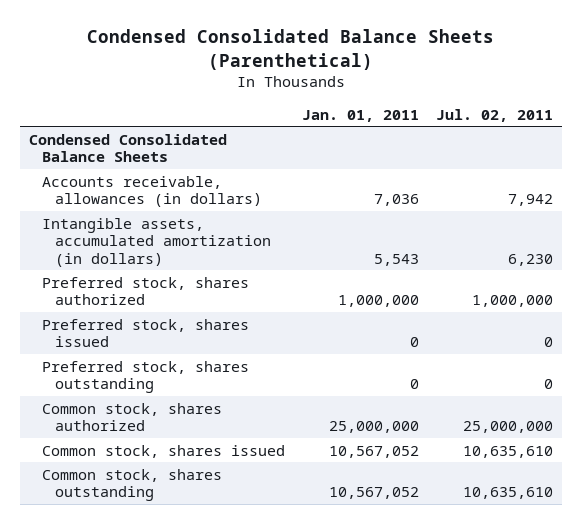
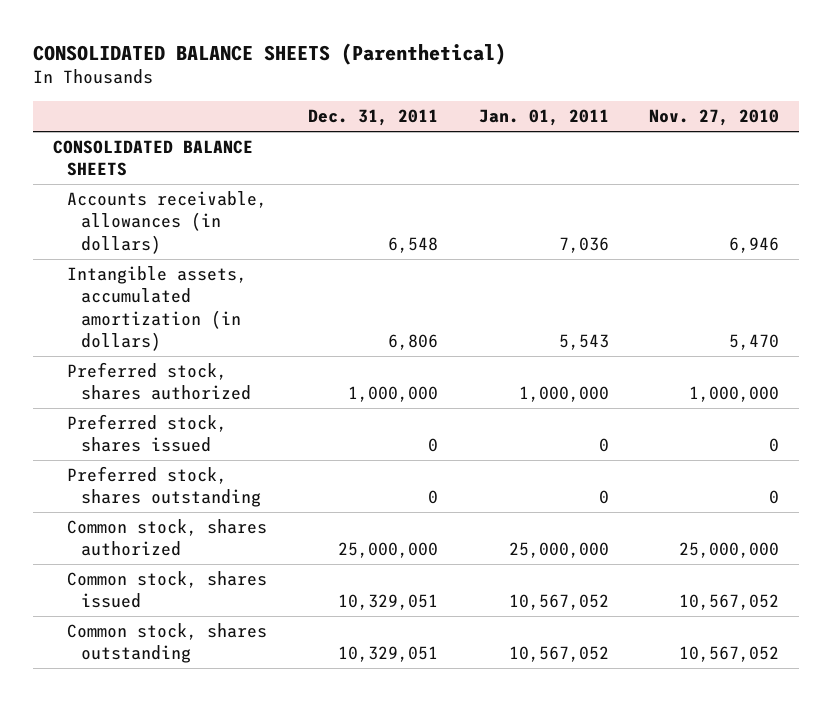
- Condensed Consolidated Balance Sheets (Parenthetical)
+ CONSOLIDATED BALANCE SHEETS (Parenthetical)
- | Jan. 01, 2011 | Jul. 02, 2011
+ | Dec. 31, 2011 | Jan. 01, 2011 | Nov. 27, 2010
- Condensed Consolidated Balance Sheets
+ CONSOLIDATED BALANCE SHEETS

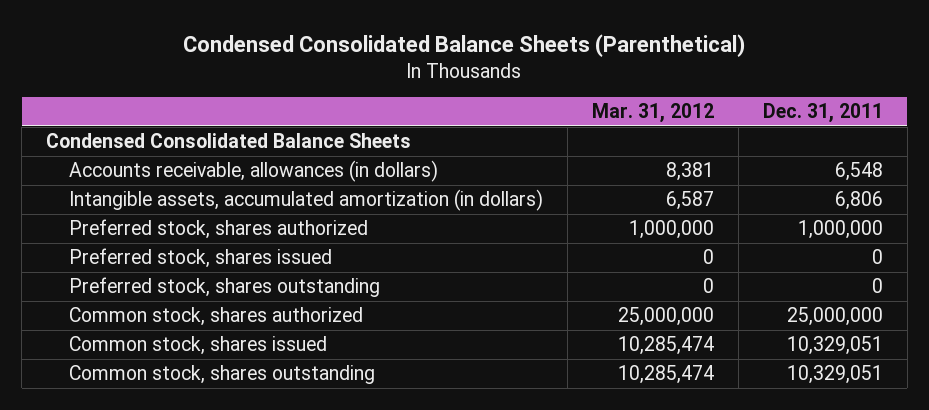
- CONSOLIDATED BALANCE SHEETS (Parenthetical)
+ Condensed Consolidated Balance Sheets (Parenthetical)
- | Dec. 31, 2011 | Jan. 01, 2011 | Nov. 27, 2010
+ | Mar. 31, 2012 | Dec. 31, 2011
- CONSOLIDATED BALANCE SHEETS
+ Condensed Consolidated Balance Sheets

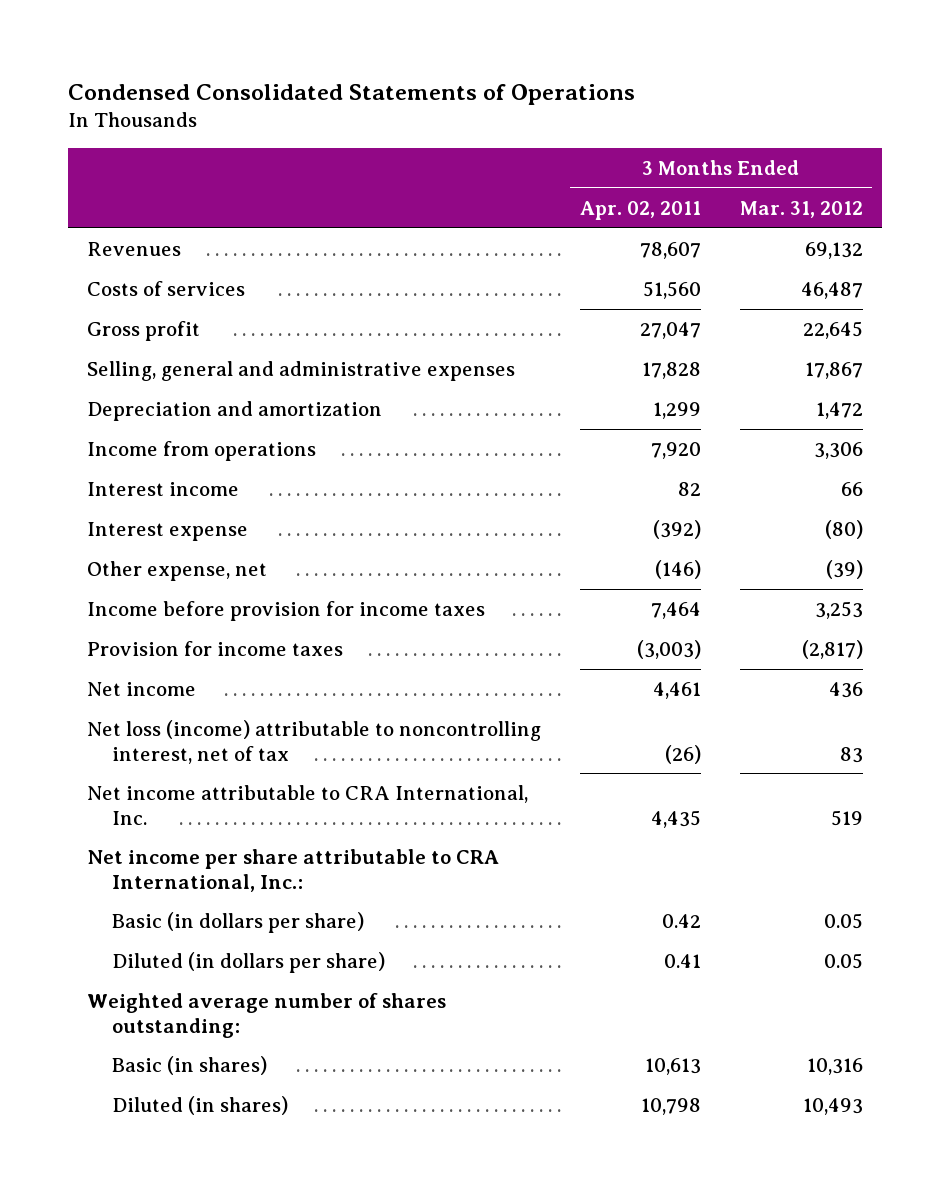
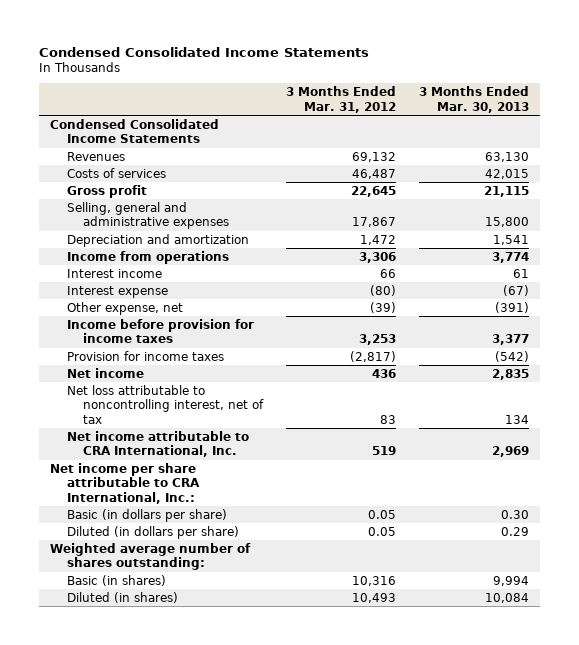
- Condensed Consolidated Statements of Operations
+ Condensed Consolidated Income Statements
- | 3 Months Ended Apr. 02, 2011 | 3 Months Ended Mar. 31, 2012
+ | 3 Months Ended Mar. 31, 2012 | 3 Months Ended Mar. 30, 2013
+ Condensed Consolidated Income Statements
- Net loss (income) attributable to noncontrolling interest, net of tax | (26) | 83
+ Net loss attributable to noncontrolling interest, net of tax | 83 | 134

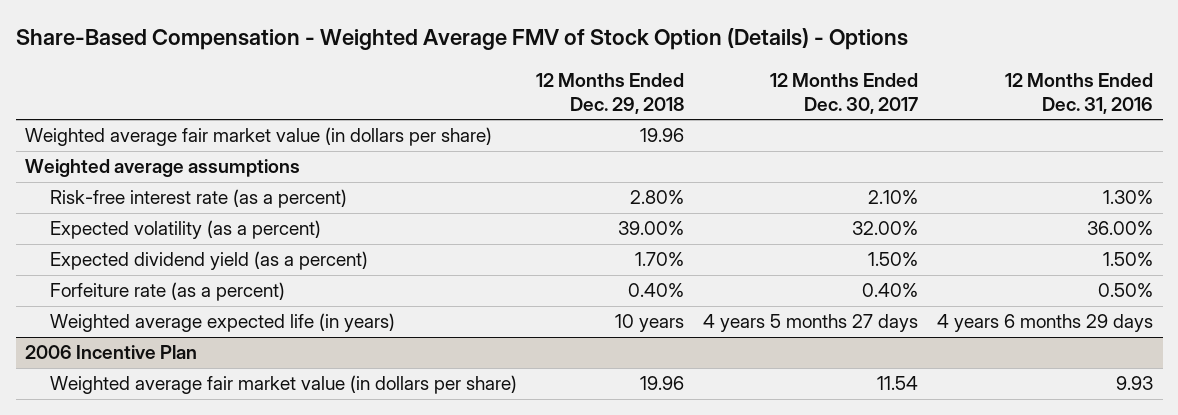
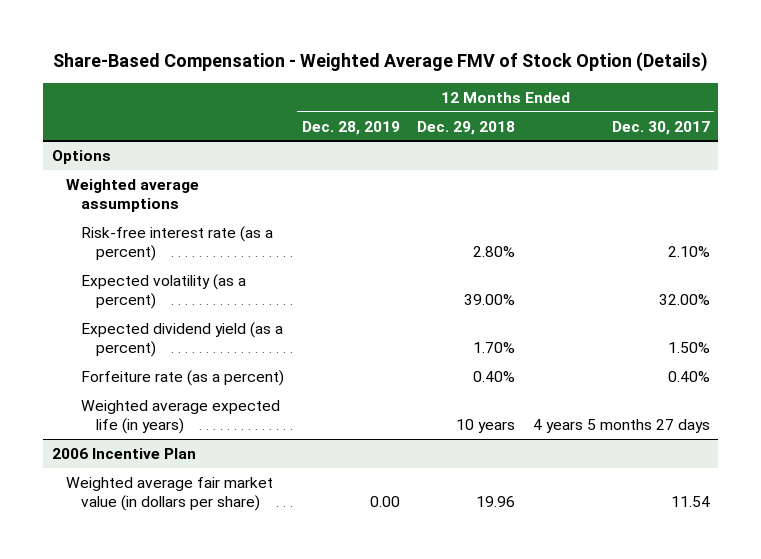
- Share-Based Compensation - Weighted Average FMV of Stock Option (Details) - Options
+ Share-Based Compensation - Weighted Average FMV of Stock Option (Details)
- | 12 Months Ended Dec. 29, 2018 | 12 Months Ended Dec. 30, 2017 | 12 Months Ended Dec. 31, 2016
+ | 12 Months Ended Dec. 28, 2019 | 12 Months Ended Dec. 29, 2018 | 12 Months Ended Dec. 30, 2017
- Weighted average fair market value (in dollars per share) | 19.96 | |
+ Options

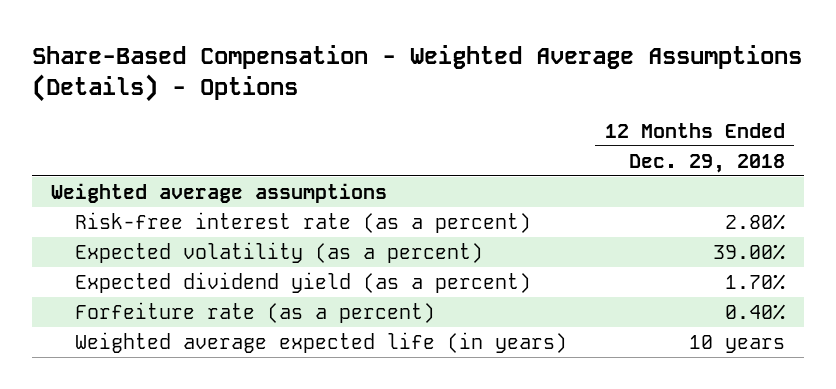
- Share-Based Compensation - Weighted Average FMV of Stock Option (Details)
+ Share-Based Compensation - Weighted Average Assumptions (Details) - Options
- | 12 Months Ended Dec. 28, 2019 | 12 Months Ended Dec. 29, 2018 | 12 Months Ended Dec. 30, 2017
+ | 12 Months Ended Dec. 29, 2018
- Options
- 2006 Incentive Plan
- Weighted average fair market value (in dollars per share) | 0.00 | 19.96 | 11.54

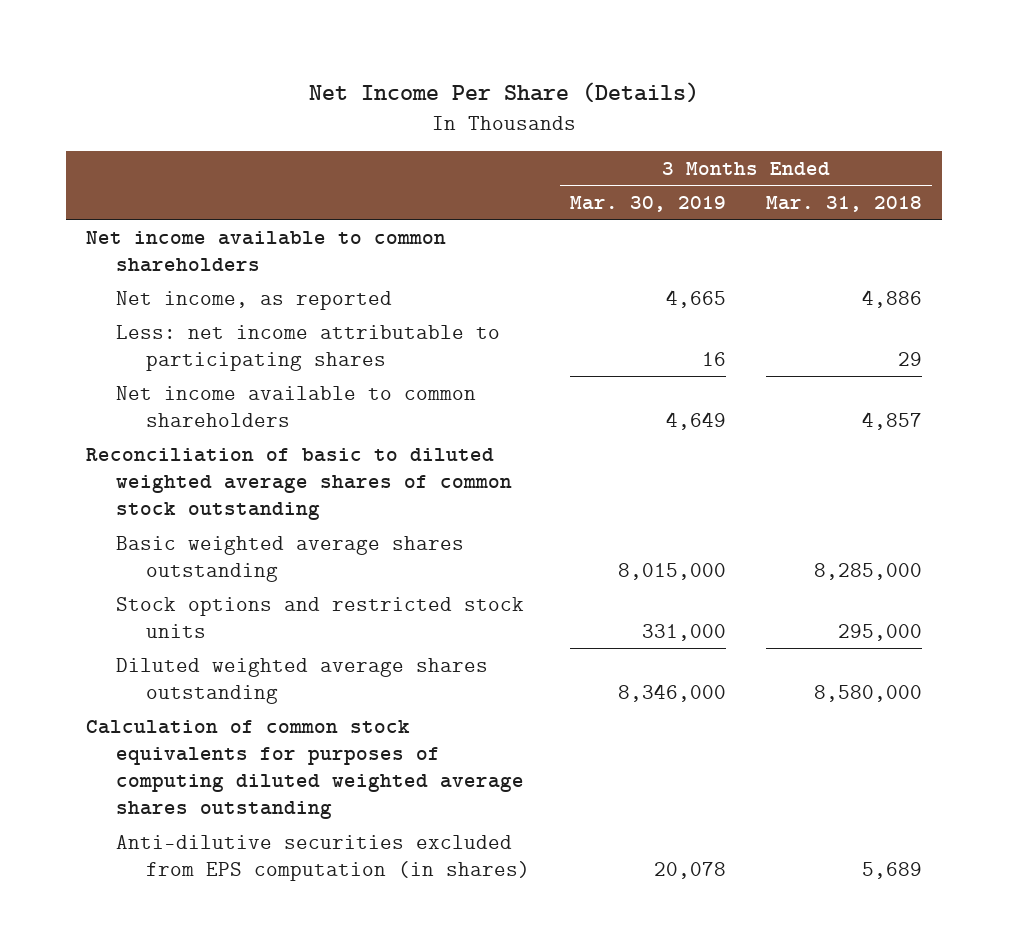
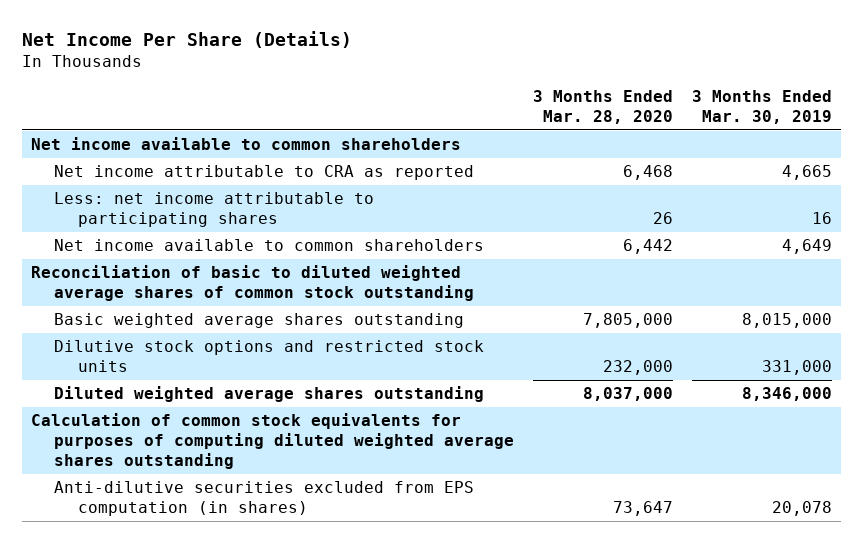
- | 3 Months Ended Mar. 30, 2019 | 3 Months Ended Mar. 31, 2018
+ | 3 Months Ended Mar. 28, 2020 | 3 Months Ended Mar. 30, 2019
- Net income, as reported | 4,665 | 4,886
+ Net income attributable to CRA as reported | 6,468 | 4,665
- Stock options and restricted stock units | 331,000 | 295,000
+ Dilutive stock options and restricted stock units | 232,000 | 331,000

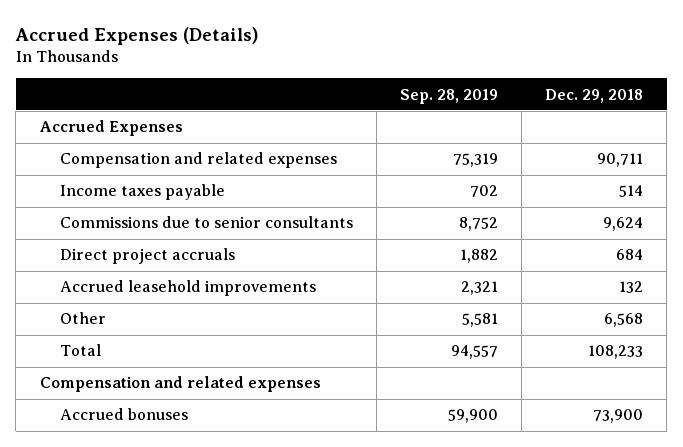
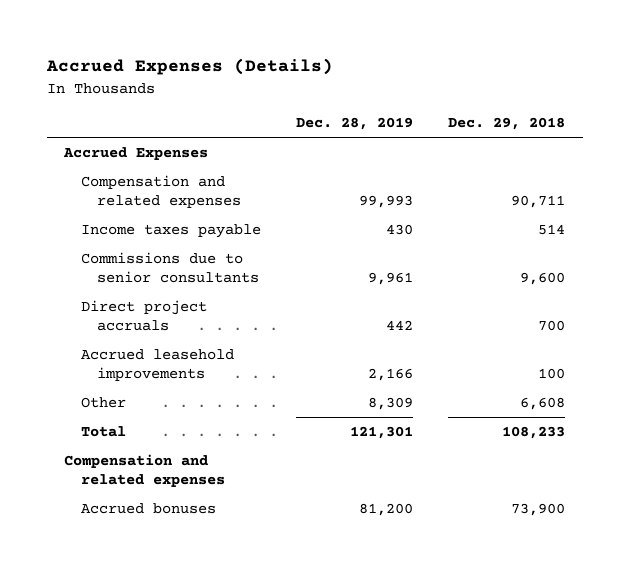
- | Sep. 28, 2019 | Dec. 29, 2018
+ | Dec. 28, 2019 | Dec. 29, 2018
- Commissions due to senior consultants | 8,752 | 9,624
- Direct project accruals | 1,882 | 684
- Accrued leasehold improvements | 2,321 | 132
- Other | 5,581 | 6,568
+ Commissions due to senior consultants | 9,961 | 9,600
+ Direct project accruals | 442 | 700
+ Accrued leasehold improvements | 2,166 | 100
+ Other | 8,309 | 6,608

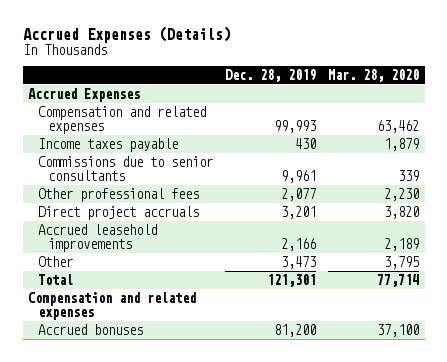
- | Dec. 28, 2019 | Dec. 29, 2018
+ | Dec. 28, 2019 | Mar. 28, 2020
- Direct project accruals | 442 | 700
+ Other professional fees | 2,077 | 2,230
+ Direct project accruals | 3,201 | 3,820
- Other | 8,309 | 6,608
+ Other | 3,473 | 3,795

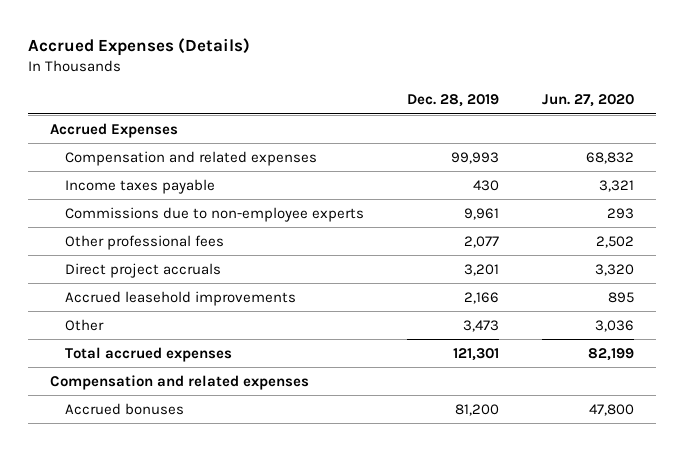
- | Dec. 28, 2019 | Mar. 28, 2020
+ | Dec. 28, 2019 | Jun. 27, 2020
- Commissions due to senior consultants | 9,961 | 339
+ Commissions due to non-employee experts | 9,961 | 293
- Total | 121,301 | 77,714
+ Total accrued expenses | 121,301 | 82,199

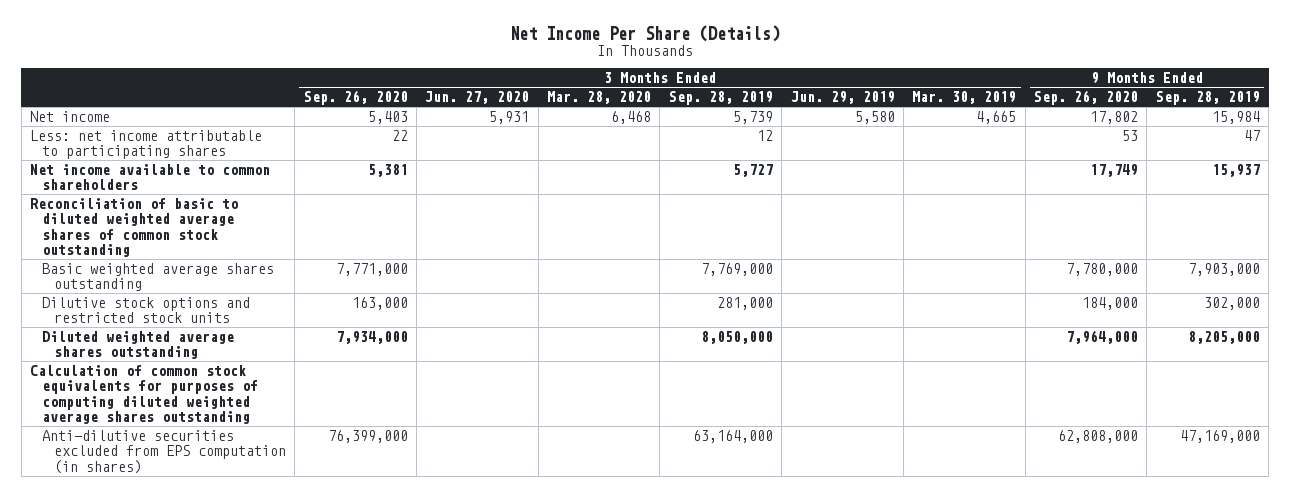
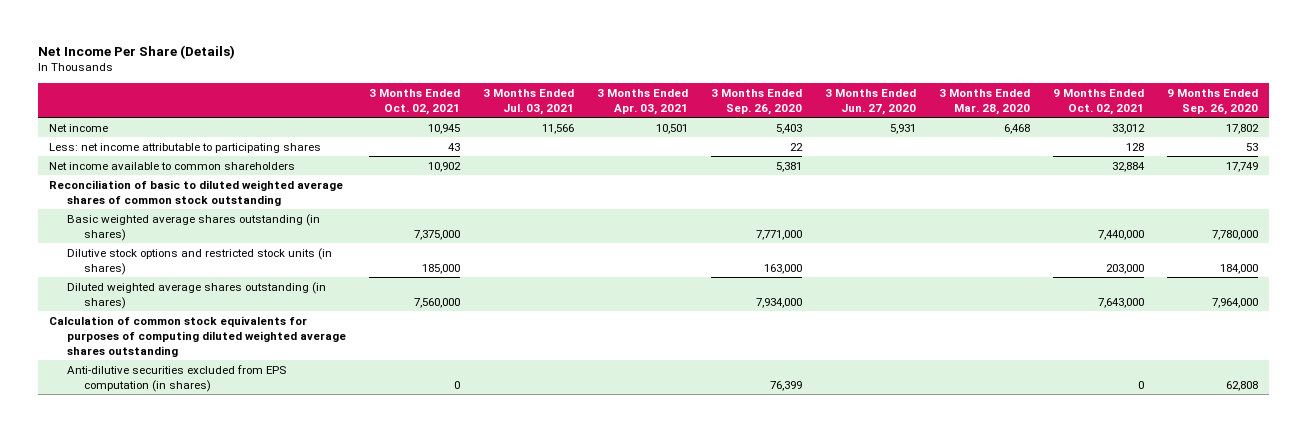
- | 3 Months Ended Sep. 26, 2020 | 3 Months Ended Jun. 27, 2020 | 3 Months Ended Mar. 28, 2020 | 3 Months Ended Sep. 28, 2019 | 3 Months Ended Jun. 29, 2019 | 3 Months Ended Mar. 30, 2019 | 9 Months Ended Sep. 26, 2020 | 9 Months Ended Sep. 28, 2019
+ | 3 Months Ended Oct. 02, 2021 | 3 Months Ended Jul. 03, 2021 | 3 Months Ended Apr. 03, 2021 | 3 Months Ended Sep. 26, 2020 | 3 Months Ended Jun. 27, 2020 | 3 Months Ended Mar. 28, 2020 | 9 Months Ended Oct. 02, 2021 | 9 Months Ended Sep. 26, 2020
- Basic weighted average shares outstanding | 7,771,000 | | | 7,769,000 | | | 7,780,000 | 7,903,000
- Dilutive stock options and restricted stock units | 163,000 | | | 281,000 | | | 184,000 | 302,000
- Diluted weighted average shares outstanding | 7,934,000 | | | 8,050,000 | | | 7,964,000 | 8,205,000
+ Basic weighted average shares outstanding (in shares) | 7,375,000 | | | 7,771,000 | | | 7,440,000 | 7,780,000
+ Dilutive stock options and restricted stock units (in shares) | 185,000 | | | 163,000 | | | 203,000 | 184,000
+ Diluted weighted average shares outstanding (in shares) | 7,560,000 | | | 7,934,000 | | | 7,643,000 | 7,964,000
- Anti-dilutive securities excluded from EPS computation (in shares) | 76,399,000 | | | 63,164,000 | | | 62,808,000 | 47,169,000
+ Anti-dilutive securities excluded from EPS computation (in shares) | 0 | | | 76,399 | | | 0 | 62,808

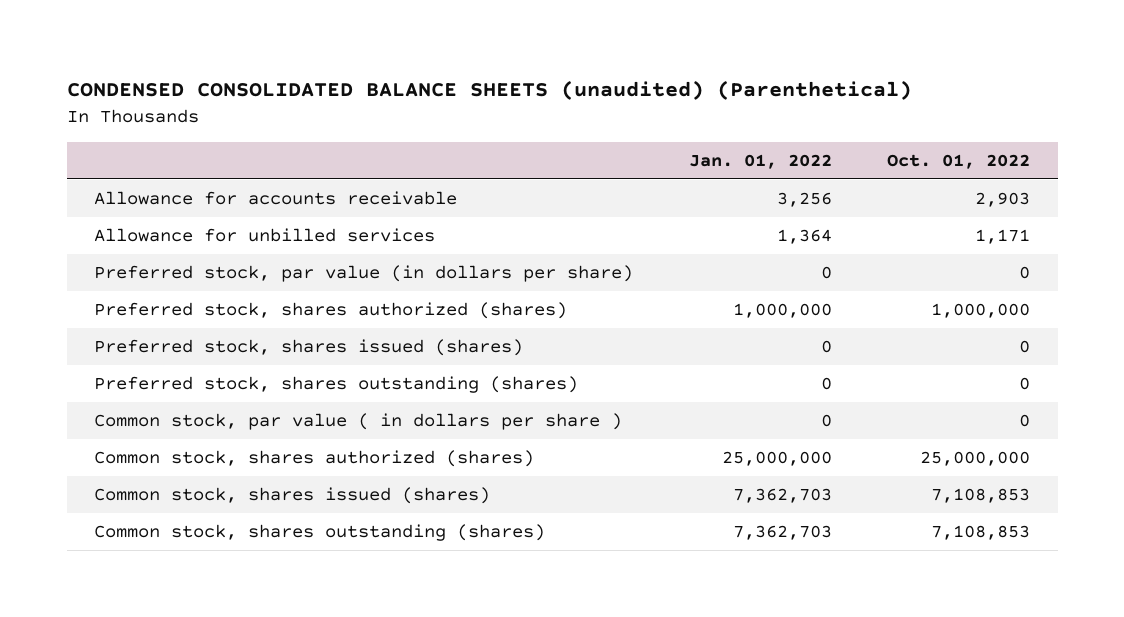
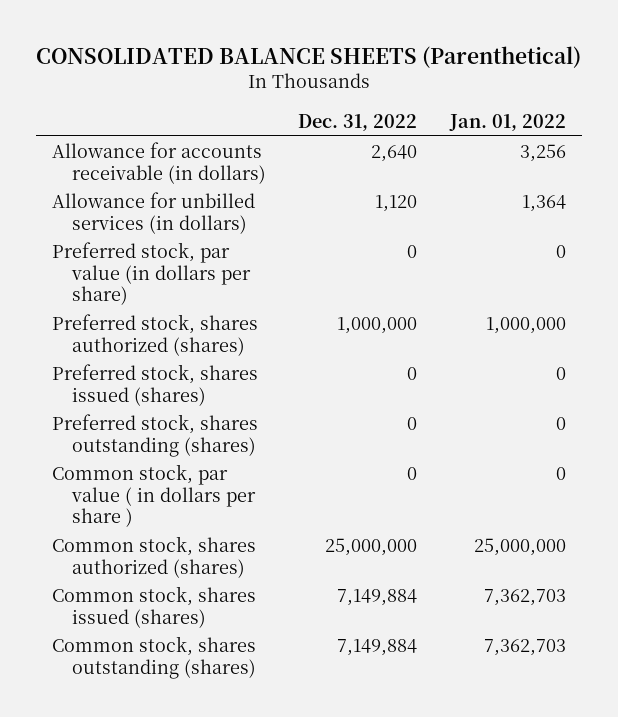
- CONDENSED CONSOLIDATED BALANCE SHEETS (unaudited) (Parenthetical)
+ CONSOLIDATED BALANCE SHEETS (Parenthetical)
- | Jan. 01, 2022 | Oct. 01, 2022
+ | Dec. 31, 2022 | Jan. 01, 2022
- Allowance for accounts receivable | 3,256 | 2,903
- Allowance for unbilled services | 1,364 | 1,171
+ Allowance for accounts receivable (in dollars) | 2,640 | 3,256
+ Allowance for unbilled services (in dollars) | 1,120 | 1,364

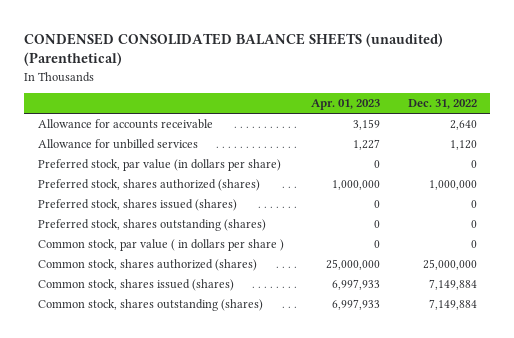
- CONSOLIDATED BALANCE SHEETS (Parenthetical)
+ CONDENSED CONSOLIDATED BALANCE SHEETS (unaudited) (Parenthetical)
- | Dec. 31, 2022 | Jan. 01, 2022
+ | Apr. 01, 2023 | Dec. 31, 2022
- Allowance for accounts receivable (in dollars) | 2,640 | 3,256
- Allowance for unbilled services (in dollars) | 1,120 | 1,364
+ Allowance for accounts receivable | 3,159 | 2,640
+ Allowance for unbilled services | 1,227 | 1,120

